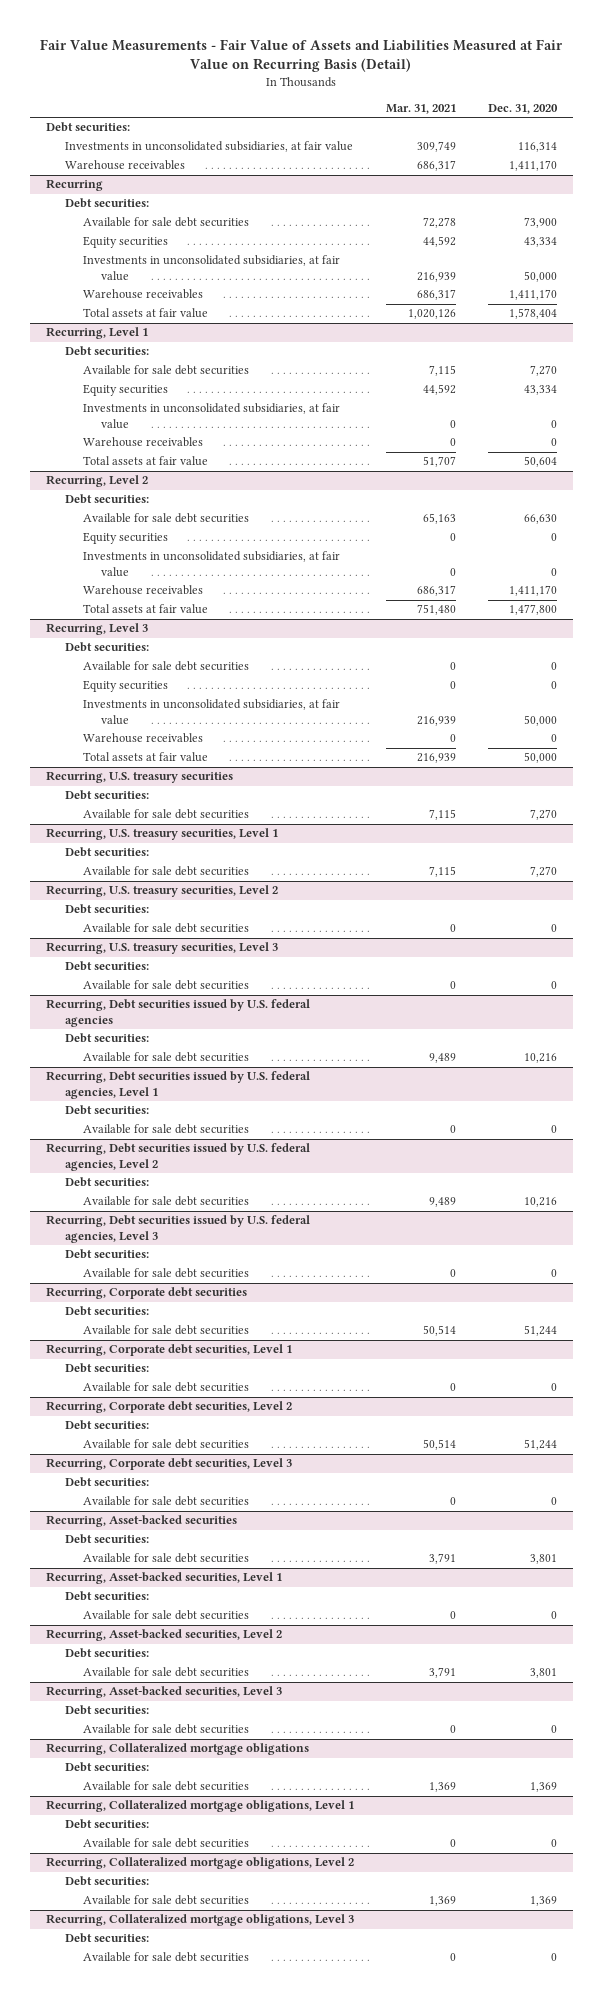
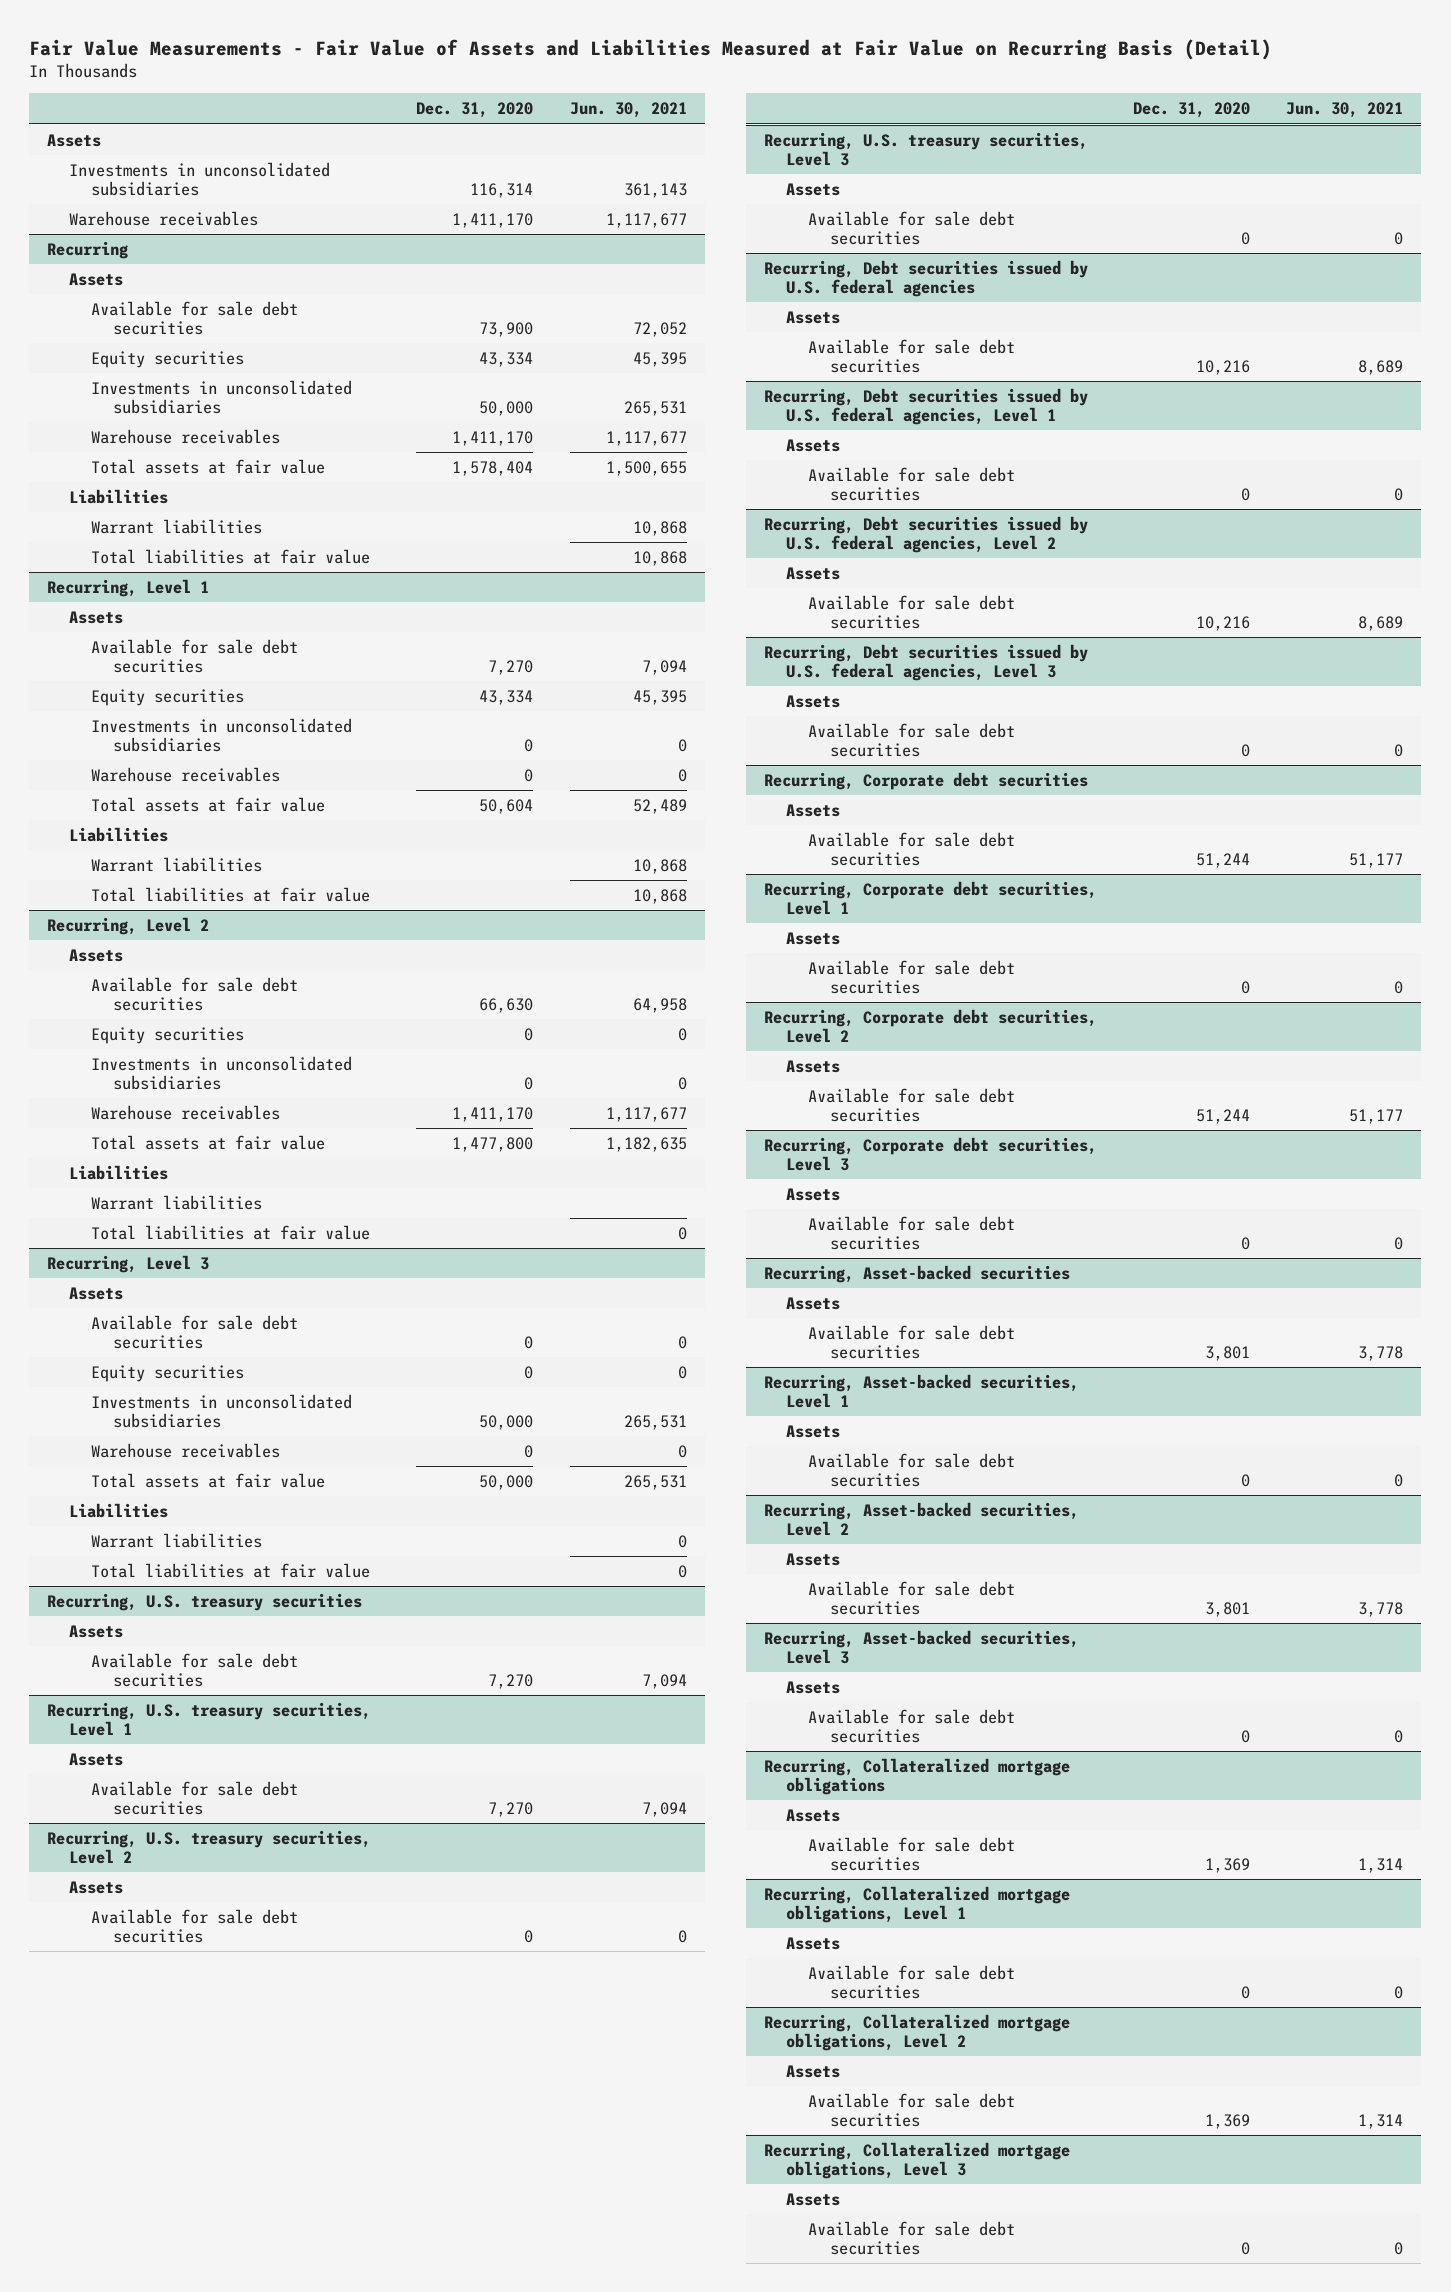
- | Mar. 31, 2021 | Dec. 31, 2020
+ | Dec. 31, 2020 | Jun. 30, 2021
- Debt securities:
- Investments in unconsolidated subsidiaries, at fair value | 309,749 | 116,314
+ Assets
+ Investments in unconsolidated subsidiaries | 116,314 | 361,143
@ Recurring
- Debt securities:
+ Assets
- Investments in unconsolidated subsidiaries, at fair value | 216,939 | 50,000
+ Investments in unconsolidated subsidiaries | 50,000 | 265,531
+ Liabilities
+ Warrant liabilities | | 10,868
+ Total liabilities at fair value | | 10,868
@ Recurring, Level 1
- Debt securities:
+ Assets
- Investments in unconsolidated subsidiaries, at fair value | 0 | 0
+ Investments in unconsolidated subsidiaries | 0 | 0
+ Liabilities
+ Warrant liabilities | | 10,868
+ Total liabilities at fair value | | 10,868
@ Recurring, Level 2
- Debt securities:
+ Assets
- Investments in unconsolidated subsidiaries, at fair value | 0 | 0
+ Investments in unconsolidated subsidiaries | 0 | 0
+ Liabilities
+ Warrant liabilities
+ Total liabilities at fair value | | 0
@ Recurring, Level 3
- Debt securities:
+ Assets
- Investments in unconsolidated subsidiaries, at fair value | 216,939 | 50,000
+ Investments in unconsolidated subsidiaries | 50,000 | 265,531
+ Liabilities
+ Warrant liabilities | | 0
+ Total liabilities at fair value | | 0
@ Recurring, U.S. treasury securities
- Debt securities:
+ Assets
@ Recurring, U.S. treasury securities, Level 1
- Debt securities:
+ Assets
@ Recurring, U.S. treasury securities, Level 2
- Debt securities:
+ Assets
@ Recurring, U.S. treasury securities, Level 3
- Debt securities:
+ Assets
@ Recurring, Debt securities issued by U.S. federal agencies
- Debt securities:
+ Assets
@ Recurring, Debt securities issued by U.S. federal agencies, Level 1
- Debt securities:
+ Assets
@ Recurring, Debt securities issued by U.S. federal agencies, Level 2
- Debt securities:
+ Assets
@ Recurring, Debt securities issued by U.S. federal agencies, Level 3
- Debt securities:
+ Assets
@ Recurring, Corporate debt securities
- Debt securities:
+ Assets
@ Recurring, Corporate debt securities, Level 1
- Debt securities:
+ Assets
@ Recurring, Corporate debt securities, Level 2
- Debt securities:
+ Assets
@ Recurring, Corporate debt securities, Level 3
- Debt securities:
+ Assets
@ Recurring, Asset-backed securities
- Debt securities:
+ Assets
@ Recurring, Asset-backed securities, Level 1
- Debt securities:
+ Assets
@ Recurring, Asset-backed securities, Level 2
- Debt securities:
+ Assets
@ Recurring, Asset-backed securities, Level 3
- Debt securities:
+ Assets
@ Recurring, Collateralized mortgage obligations
- Debt securities:
+ Assets
@ Recurring, Collateralized mortgage obligations, Level 1
- Debt securities:
+ Assets
@ Recurring, Collateralized mortgage obligations, Level 2
- Debt securities:
+ Assets
@ Recurring, Collateralized mortgage obligations, Level 3
- Debt securities:
+ Assets

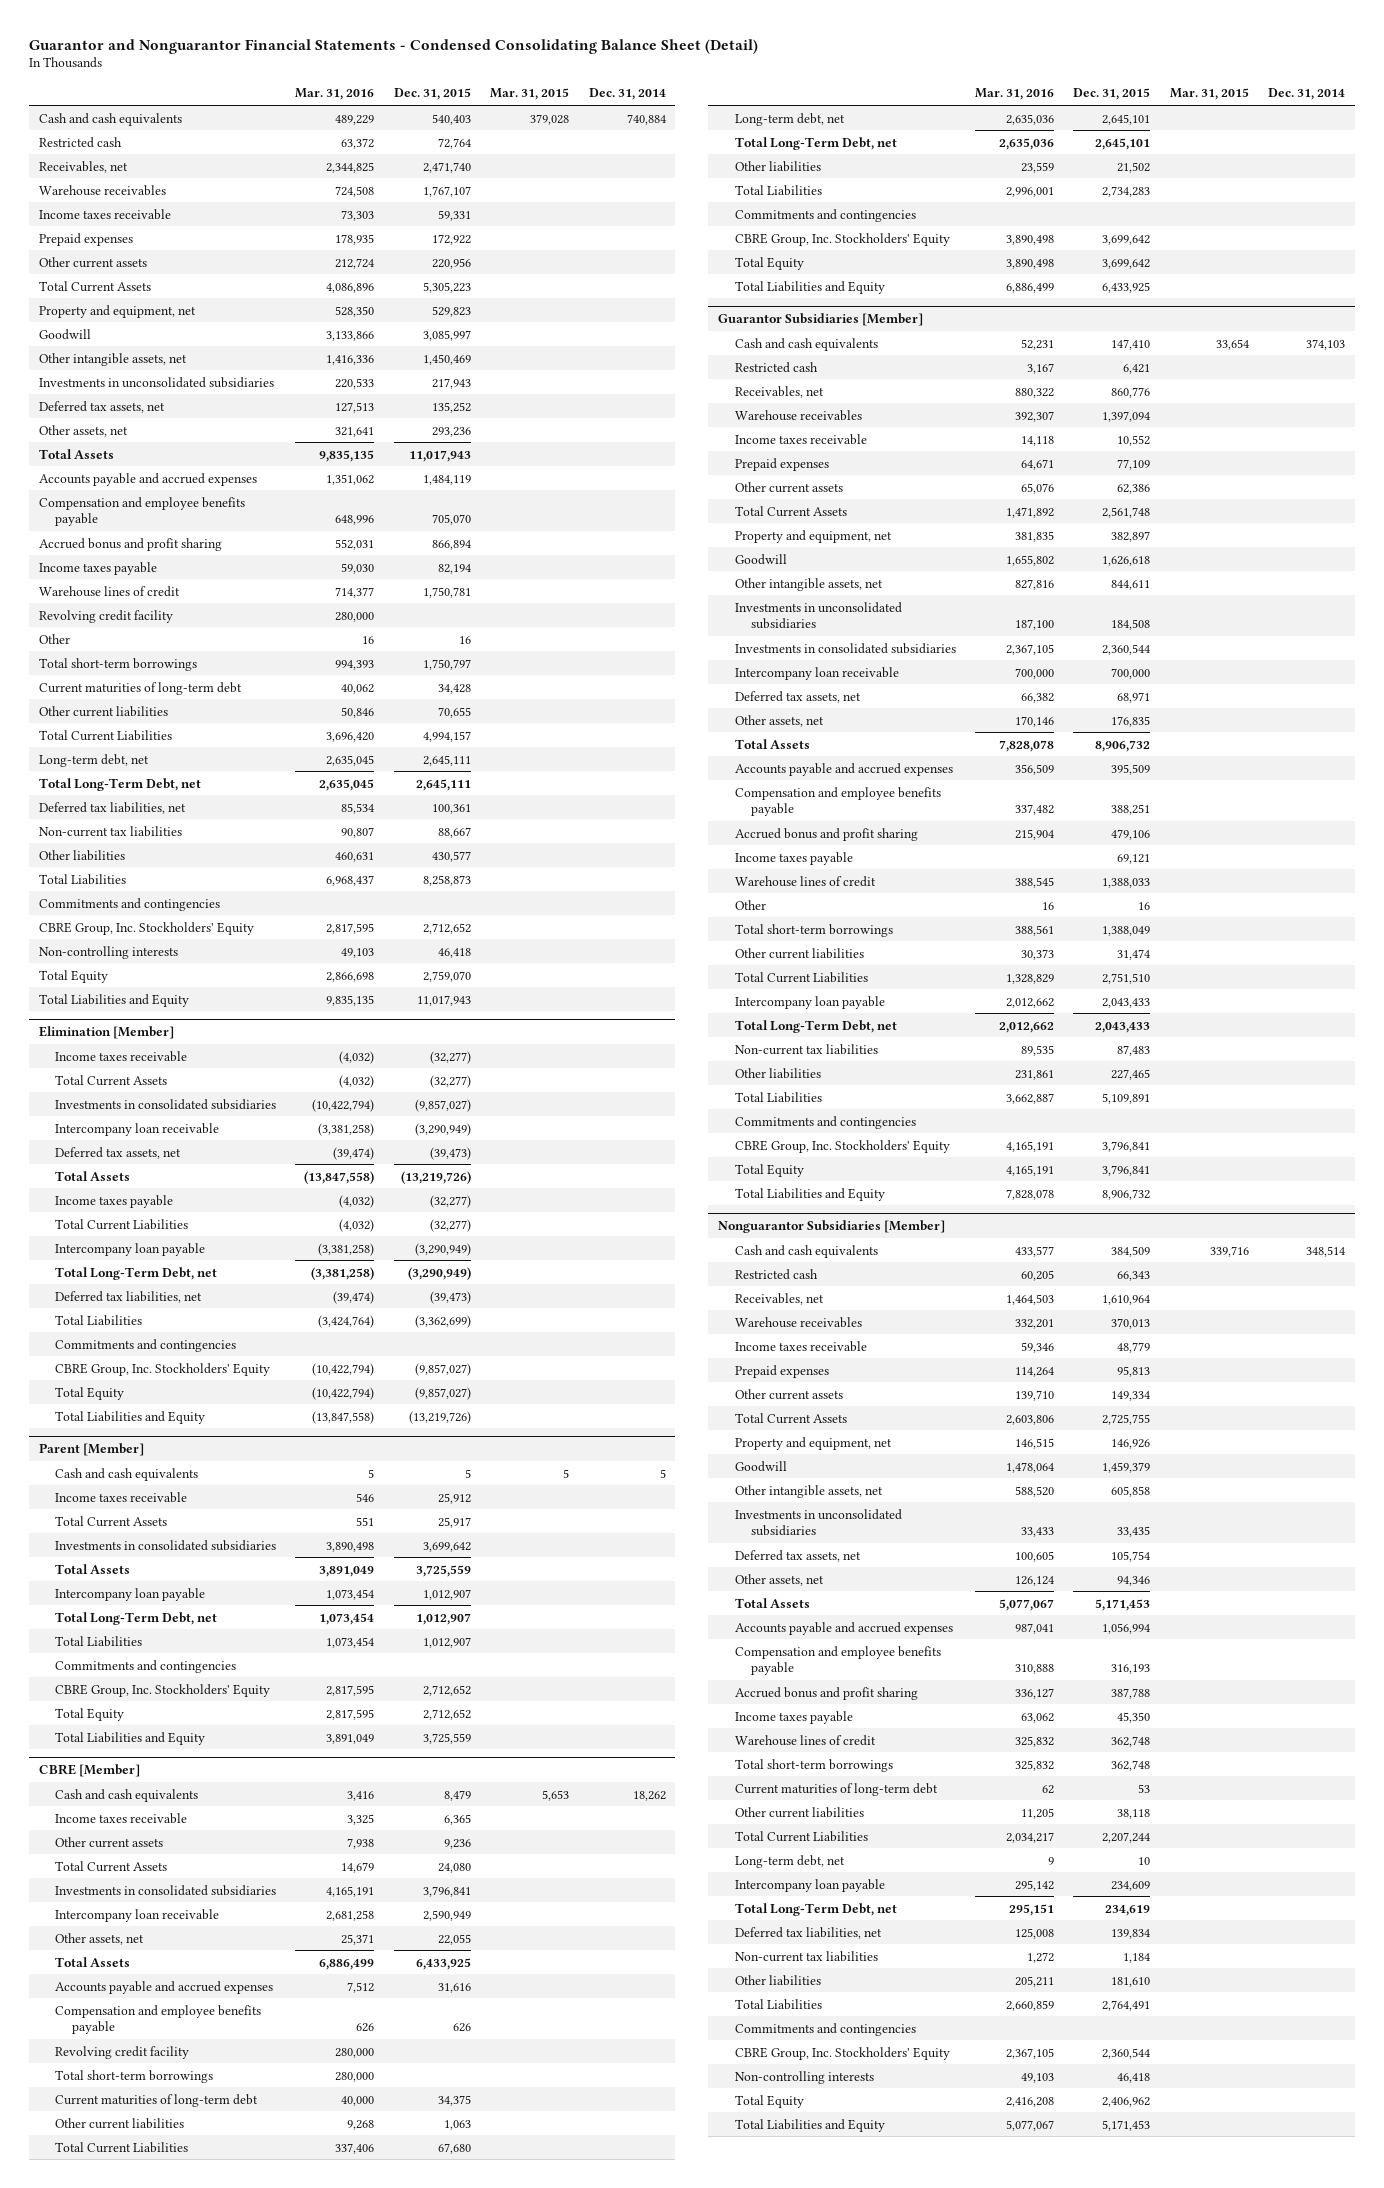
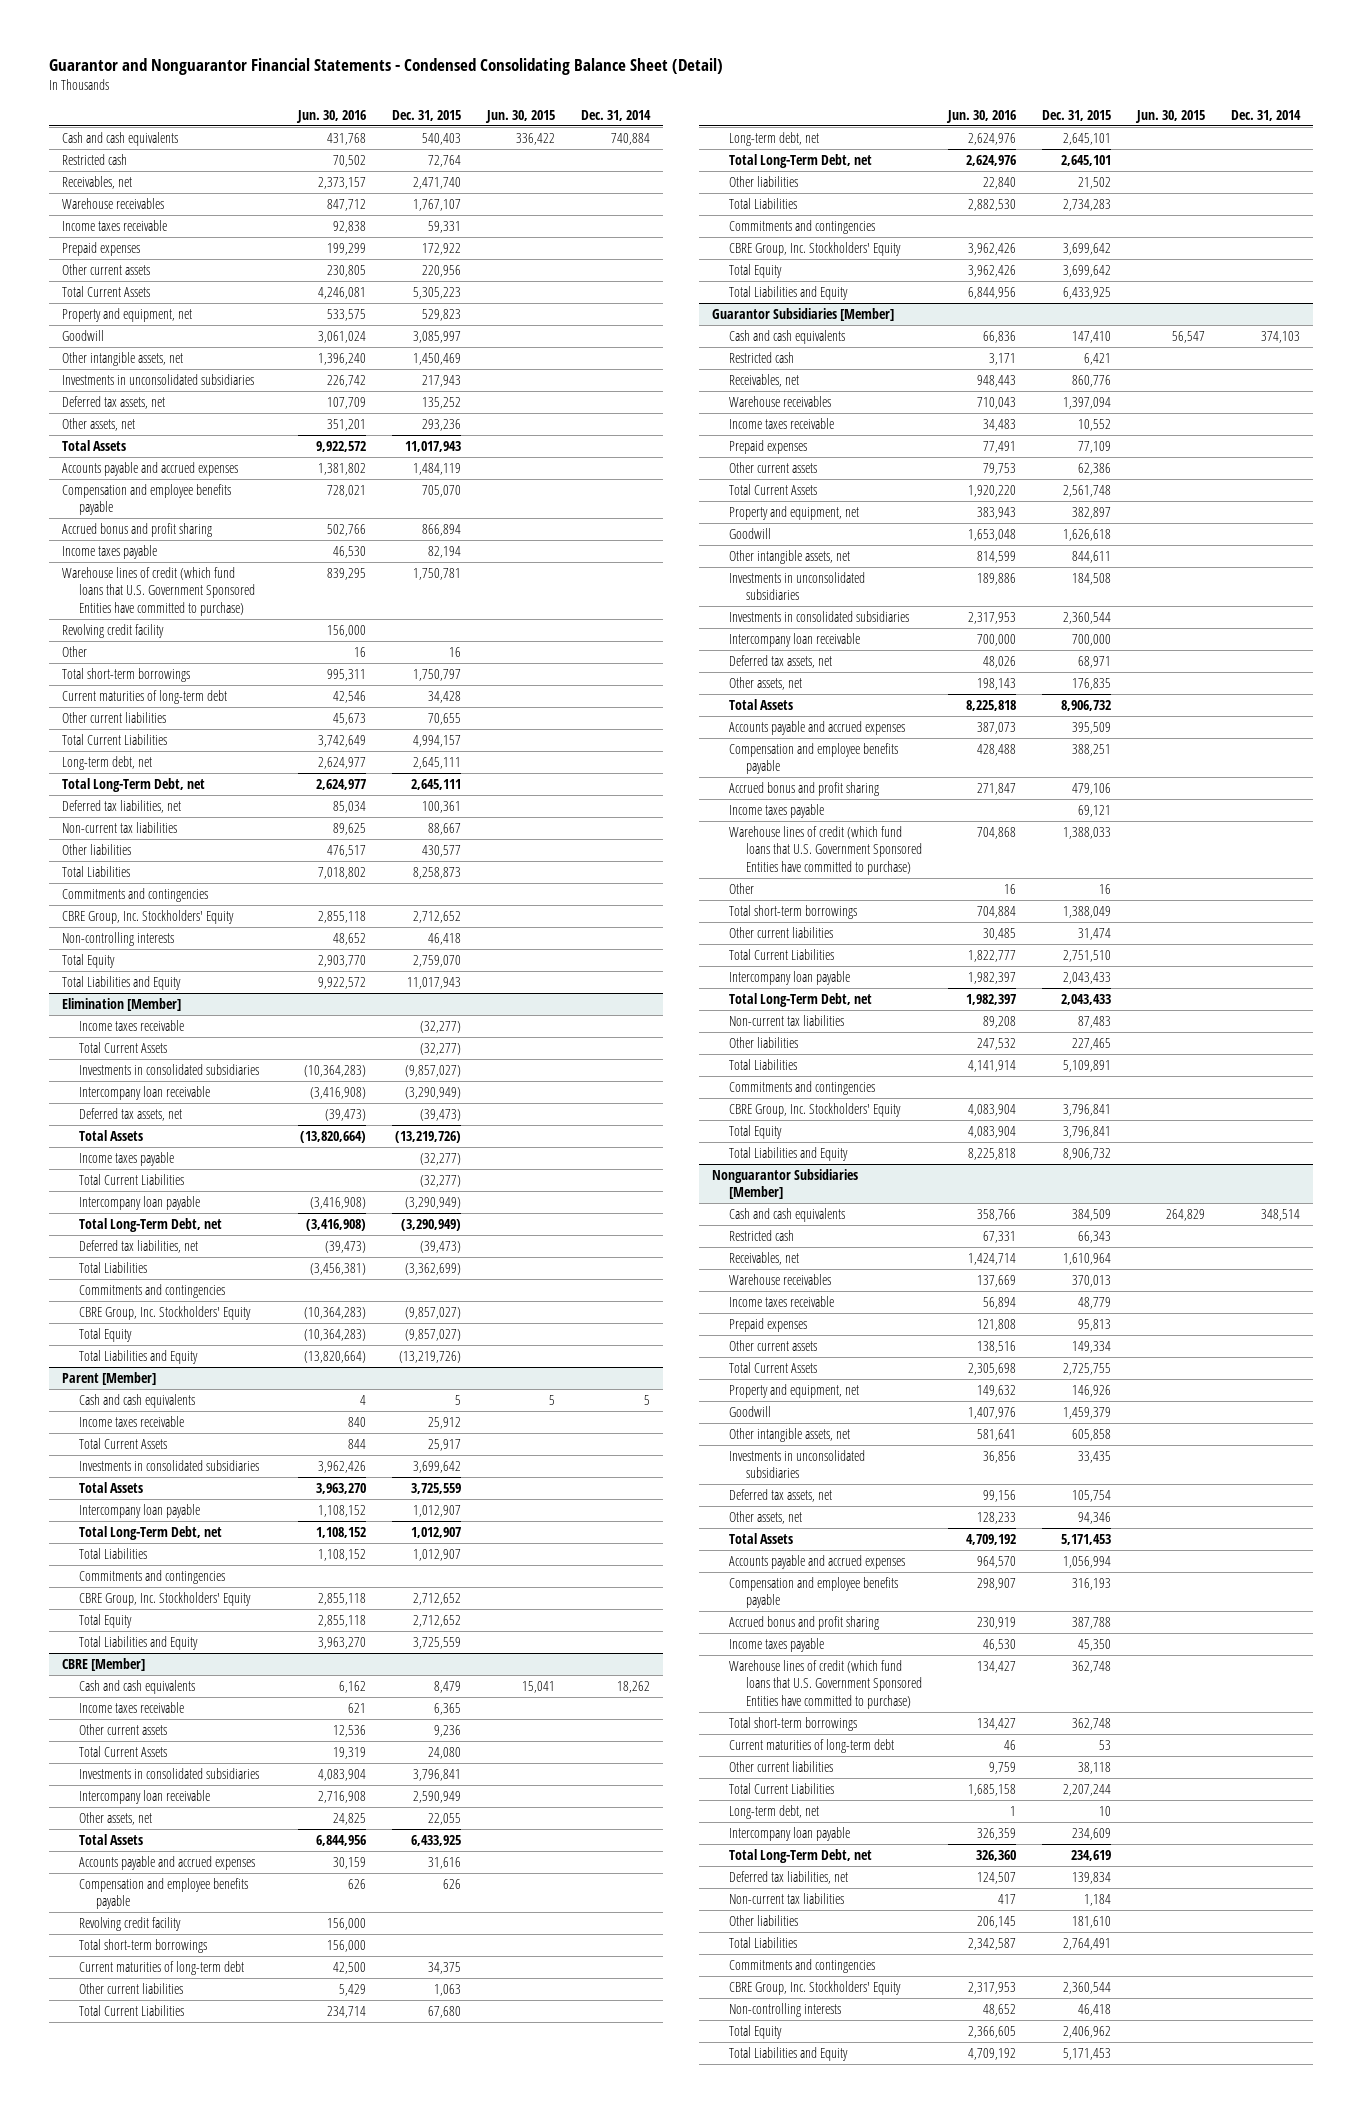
- | Mar. 31, 2016 | Dec. 31, 2015 | Mar. 31, 2015 | Dec. 31, 2014
+ | Jun. 30, 2016 | Dec. 31, 2015 | Jun. 30, 2015 | Dec. 31, 2014
- Warehouse lines of credit | 714,377 | 1,750,781 | |
+ Warehouse lines of credit (which fund loans that U.S. Government Sponsored Entities have committed to purchase) | 839,295 | 1,750,781 | |
@ Guarantor Subsidiaries [Member]
- Warehouse lines of credit | 388,545 | 1,388,033 | |
+ Warehouse lines of credit (which fund loans that U.S. Government Sponsored Entities have committed to purchase) | 704,868 | 1,388,033 | |
@ Nonguarantor Subsidiaries [Member]
- Warehouse lines of credit | 325,832 | 362,748 | |
+ Warehouse lines of credit (which fund loans that U.S. Government Sponsored Entities have committed to purchase) | 134,427 | 362,748 | |

